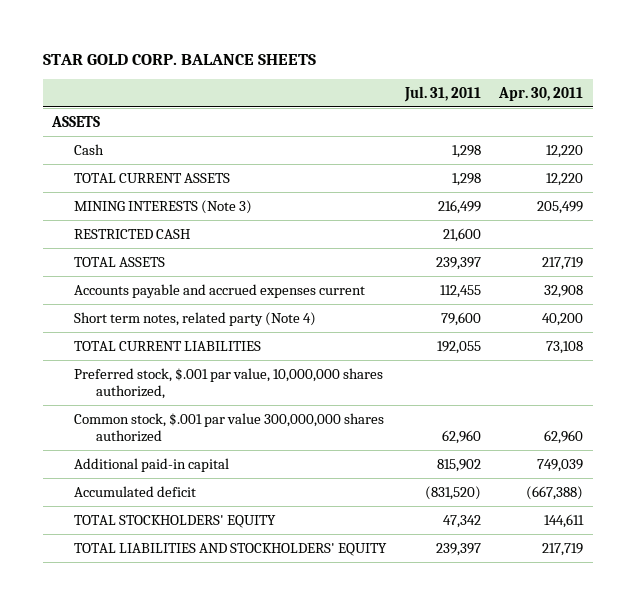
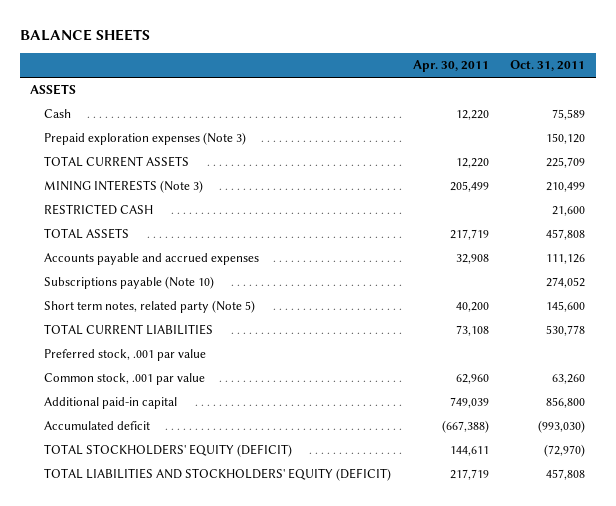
- STAR GOLD CORP. BALANCE SHEETS
+ BALANCE SHEETS
- | Jul. 31, 2011 | Apr. 30, 2011
+ | Apr. 30, 2011 | Oct. 31, 2011
+ Prepaid exploration expenses (Note 3) | | 150,120
- Accounts payable and accrued expenses current | 112,455 | 32,908
- Short term notes, related party (Note 4) | 79,600 | 40,200
+ Accounts payable and accrued expenses | 32,908 | 111,126
+ Subscriptions payable (Note 10) | | 274,052
+ Short term notes, related party (Note 5) | 40,200 | 145,600
- Preferred stock, $.001 par value, 10,000,000 shares authorized,
- Common stock, $.001 par value 300,000,000 shares authorized | 62,960 | 62,960
+ Preferred stock, .001 par value
+ Common stock, .001 par value | 62,960 | 63,260
- TOTAL STOCKHOLDERS' EQUITY | 47,342 | 144,611
- TOTAL LIABILITIES AND STOCKHOLDERS' EQUITY | 239,397 | 217,719
+ TOTAL STOCKHOLDERS' EQUITY (DEFICIT) | 144,611 | (72,970)
+ TOTAL LIABILITIES AND STOCKHOLDERS' EQUITY (DEFICIT) | 217,719 | 457,808

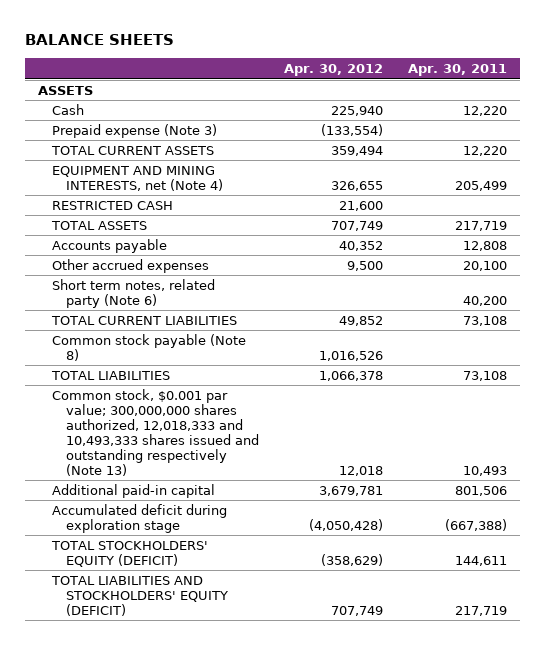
- | Apr. 30, 2011 | Oct. 31, 2011
+ | Apr. 30, 2012 | Apr. 30, 2011
- Prepaid exploration expenses (Note 3) | | 150,120
+ Prepaid expense (Note 3) | (133,554) |
- MINING INTERESTS (Note 3) | 205,499 | 210,499
+ EQUIPMENT AND MINING INTERESTS, net (Note 4) | 326,655 | 205,499
- Accounts payable and accrued expenses | 32,908 | 111,126
- Subscriptions payable (Note 10) | | 274,052
- Short term notes, related party (Note 5) | 40,200 | 145,600
+ Accounts payable | 40,352 | 12,808
+ Other accrued expenses | 9,500 | 20,100
+ Short term notes, related party (Note 6) | | 40,200
- Preferred stock, .001 par value
- Common stock, .001 par value | 62,960 | 63,260
- Additional paid-in capital | 749,039 | 856,800
- Accumulated deficit | (667,388) | (993,030)
+ Common stock payable (Note 8) | 1,016,526 |
+ TOTAL LIABILITIES | 1,066,378 | 73,108
+ Common stock, $0.001 par value; 300,000,000 shares authorized, 12,018,333 and 10,493,333 shares issued and outstanding respectively (Note 13) | 12,018 | 10,493
+ Additional paid-in capital | 3,679,781 | 801,506
+ Accumulated deficit during exploration stage | (4,050,428) | (667,388)

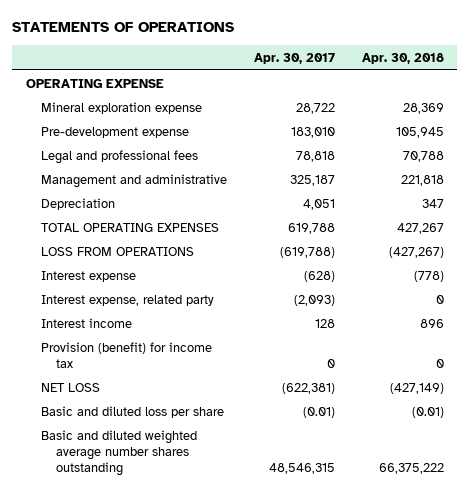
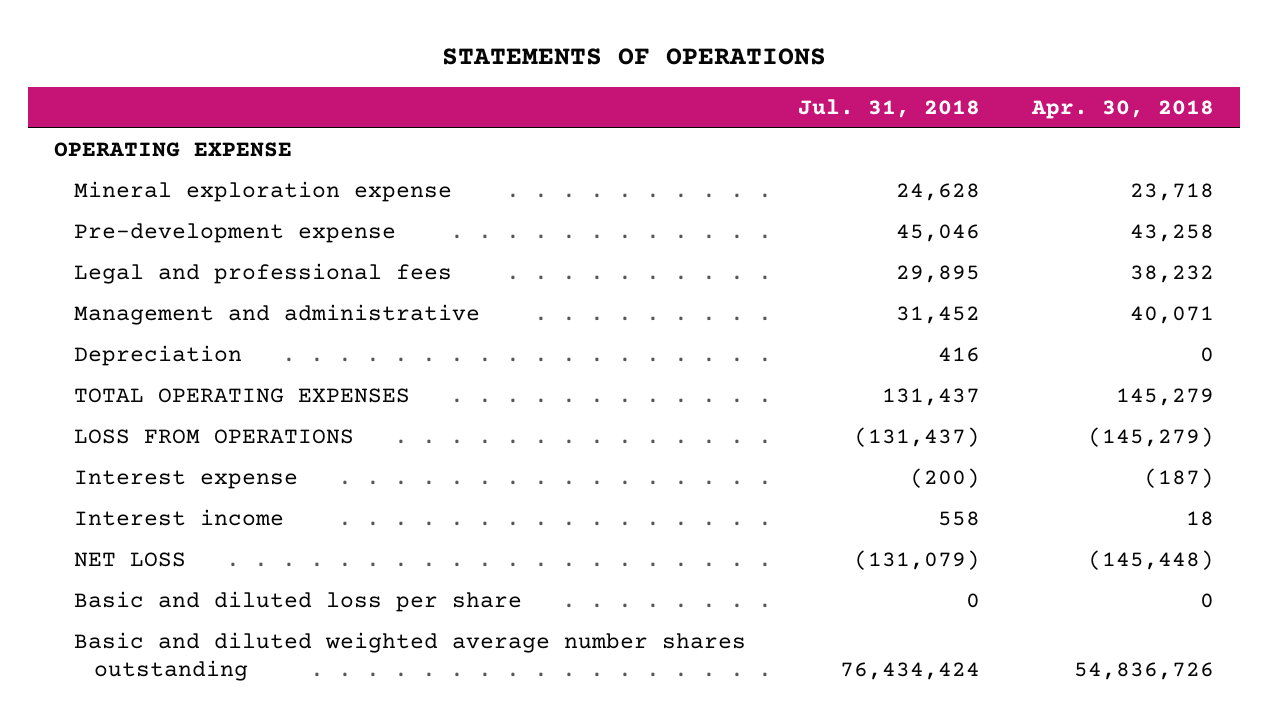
- | Apr. 30, 2017 | Apr. 30, 2018
+ | Jul. 31, 2018 | Apr. 30, 2018
- Mineral exploration expense | 28,722 | 28,369
- Pre-development expense | 183,010 | 105,945
- Legal and professional fees | 78,818 | 70,788
- Management and administrative | 325,187 | 221,818
- Depreciation | 4,051 | 347
- TOTAL OPERATING EXPENSES | 619,788 | 427,267
- LOSS FROM OPERATIONS | (619,788) | (427,267)
- Interest expense | (628) | (778)
- Interest expense, related party | (2,093) | 0
- Interest income | 128 | 896
- Provision (benefit) for income tax | 0 | 0
- NET LOSS | (622,381) | (427,149)
- Basic and diluted loss per share | (0.01) | (0.01)
- Basic and diluted weighted average number shares outstanding | 48,546,315 | 66,375,222
+ Mineral exploration expense | 24,628 | 23,718
+ Pre-development expense | 45,046 | 43,258
+ Legal and professional fees | 29,895 | 38,232
+ Management and administrative | 31,452 | 40,071
+ Depreciation | 416 | 0
+ TOTAL OPERATING EXPENSES | 131,437 | 145,279
+ LOSS FROM OPERATIONS | (131,437) | (145,279)
+ Interest expense | (200) | (187)
+ Interest income | 558 | 18
+ NET LOSS | (131,079) | (145,448)
+ Basic and diluted loss per share | 0 | 0
+ Basic and diluted weighted average number shares outstanding | 76,434,424 | 54,836,726

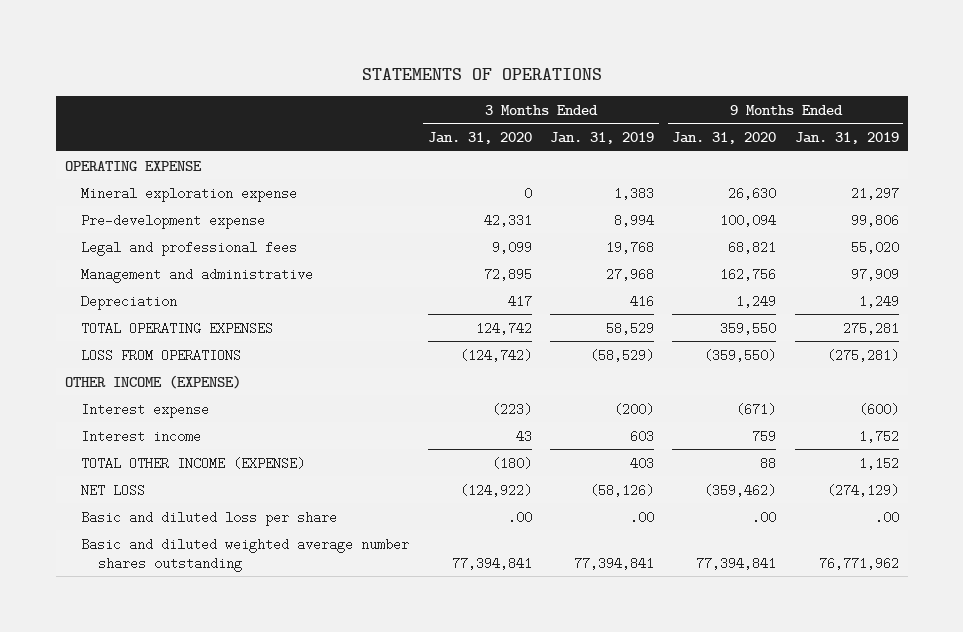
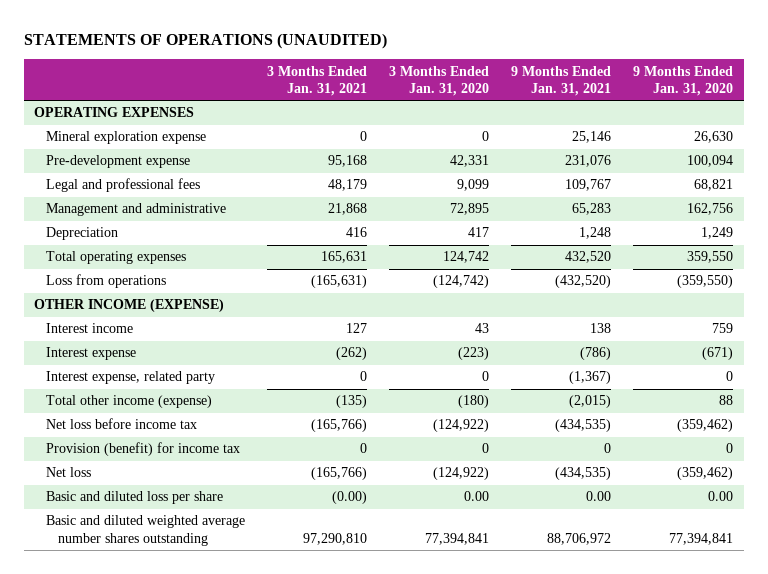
- STATEMENTS OF OPERATIONS
+ STATEMENTS OF OPERATIONS (UNAUDITED)
- | 3 Months Ended Jan. 31, 2020 | 3 Months Ended Jan. 31, 2019 | 9 Months Ended Jan. 31, 2020 | 9 Months Ended Jan. 31, 2019
+ | 3 Months Ended Jan. 31, 2021 | 3 Months Ended Jan. 31, 2020 | 9 Months Ended Jan. 31, 2021 | 9 Months Ended Jan. 31, 2020
- OPERATING EXPENSE
+ OPERATING EXPENSES
- TOTAL OPERATING EXPENSES | 124,742 | 58,529 | 359,550 | 275,281
- LOSS FROM OPERATIONS | (124,742) | (58,529) | (359,550) | (275,281)
+ Total operating expenses | 165,631 | 124,742 | 432,520 | 359,550
+ Loss from operations | (165,631) | (124,742) | (432,520) | (359,550)
- TOTAL OTHER INCOME (EXPENSE) | (180) | 403 | 88 | 1,152
- NET LOSS | (124,922) | (58,126) | (359,462) | (274,129)
- Basic and diluted loss per share | .00 | .00 | .00 | .00
moved down: Interest expense | (262) | (223) | (786) | (671)
+ Interest expense, related party | 0 | 0 | (1,367) | 0
+ Total other income (expense) | (135) | (180) | (2,015) | 88
+ Net loss before income tax | (165,766) | (124,922) | (434,535) | (359,462)
+ Provision (benefit) for income tax | 0 | 0 | 0 | 0
+ Net loss | (165,766) | (124,922) | (434,535) | (359,462)
+ Basic and diluted loss per share | (0.00) | 0.00 | 0.00 | 0.00

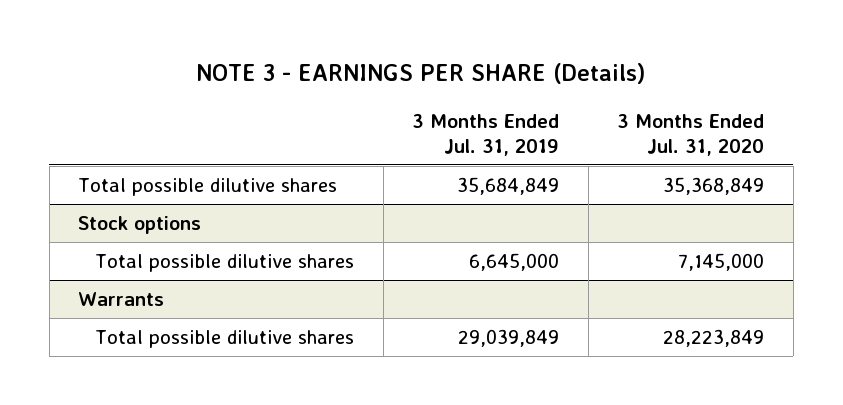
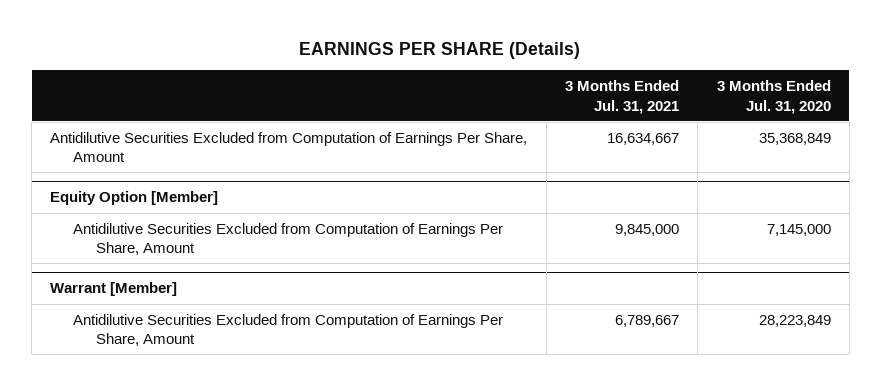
- NOTE 3 - EARNINGS PER SHARE (Details)
+ EARNINGS PER SHARE (Details)
- | 3 Months Ended Jul. 31, 2019 | 3 Months Ended Jul. 31, 2020
+ | 3 Months Ended Jul. 31, 2021 | 3 Months Ended Jul. 31, 2020
- Total possible dilutive shares | 35,684,849 | 35,368,849
- Stock options
- Total possible dilutive shares | 6,645,000 | 7,145,000
- Warrants
- Total possible dilutive shares | 29,039,849 | 28,223,849
+ Antidilutive Securities Excluded from Computation of Earnings Per Share, Amount | 16,634,667 | 35,368,849
+ Equity Option [Member]
+ Antidilutive Securities Excluded from Computation of Earnings Per Share, Amount | 9,845,000 | 7,145,000
+ Warrant [Member]
+ Antidilutive Securities Excluded from Computation of Earnings Per Share, Amount | 6,789,667 | 28,223,849

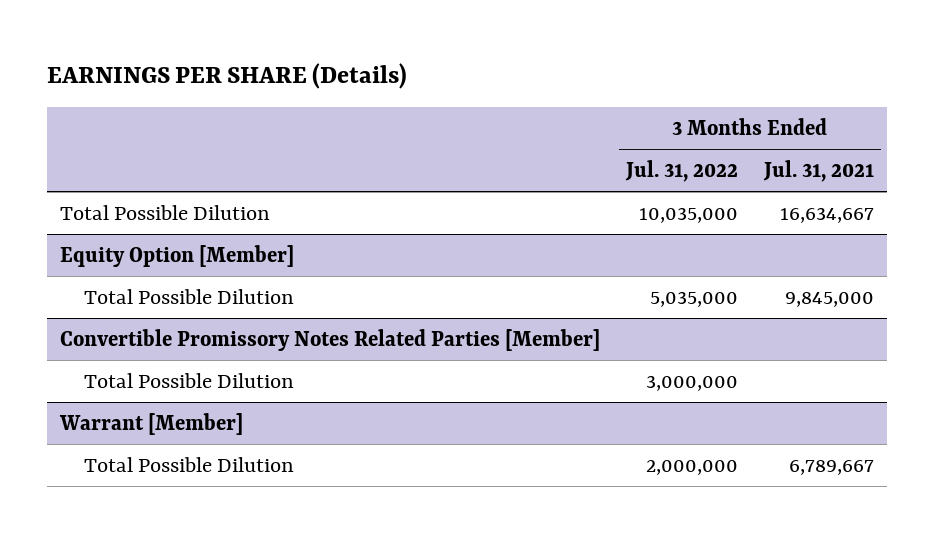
- | 3 Months Ended Jul. 31, 2021 | 3 Months Ended Jul. 31, 2020
+ | 3 Months Ended Jul. 31, 2022 | 3 Months Ended Jul. 31, 2021
- Antidilutive Securities Excluded from Computation of Earnings Per Share, Amount | 16,634,667 | 35,368,849
+ Total Possible Dilution | 10,035,000 | 16,634,667
@ Equity Option [Member]
- Antidilutive Securities Excluded from Computation of Earnings Per Share, Amount | 9,845,000 | 7,145,000
+ Total Possible Dilution | 5,035,000 | 9,845,000
+ Convertible Promissory Notes Related Parties [Member]
+ Total Possible Dilution | 3,000,000 |
@ Warrant [Member]
- Antidilutive Securities Excluded from Computation of Earnings Per Share, Amount | 6,789,667 | 28,223,849
+ Total Possible Dilution | 2,000,000 | 6,789,667

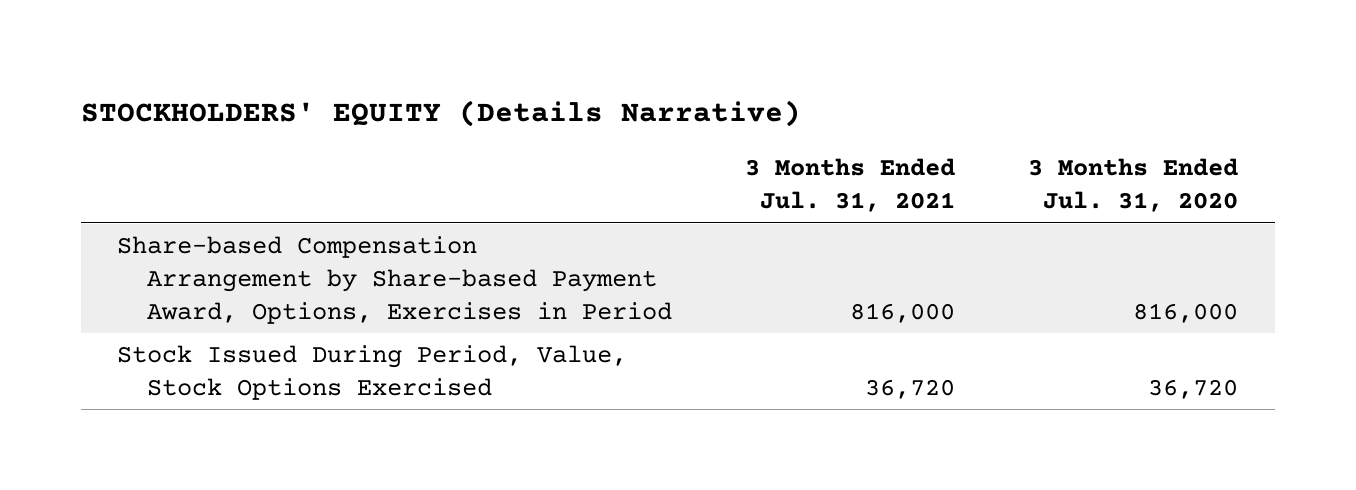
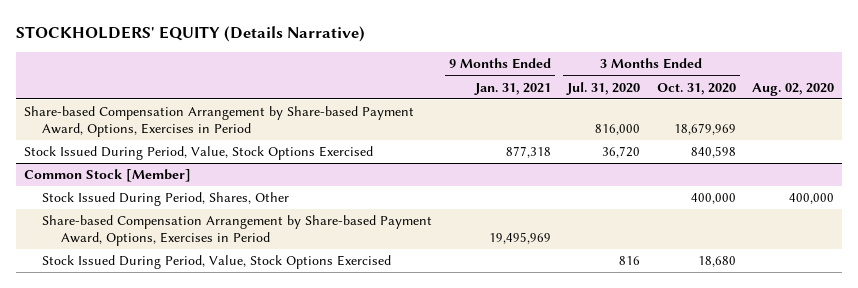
- | 3 Months Ended Jul. 31, 2021 | 3 Months Ended Jul. 31, 2020
+ | 9 Months Ended Jan. 31, 2021 | 3 Months Ended Jul. 31, 2020 | 3 Months Ended Oct. 31, 2020 | Aug. 02, 2020
+ Common Stock [Member]
+ Stock Issued During Period, Shares, Other | | | 400,000 | 400,000
+ Share-based Compensation Arrangement by Share-based Payment Award, Options, Exercises in Period | 19,495,969 | | |
+ Stock Issued During Period, Value, Stock Options Exercised | | 816 | 18,680 |

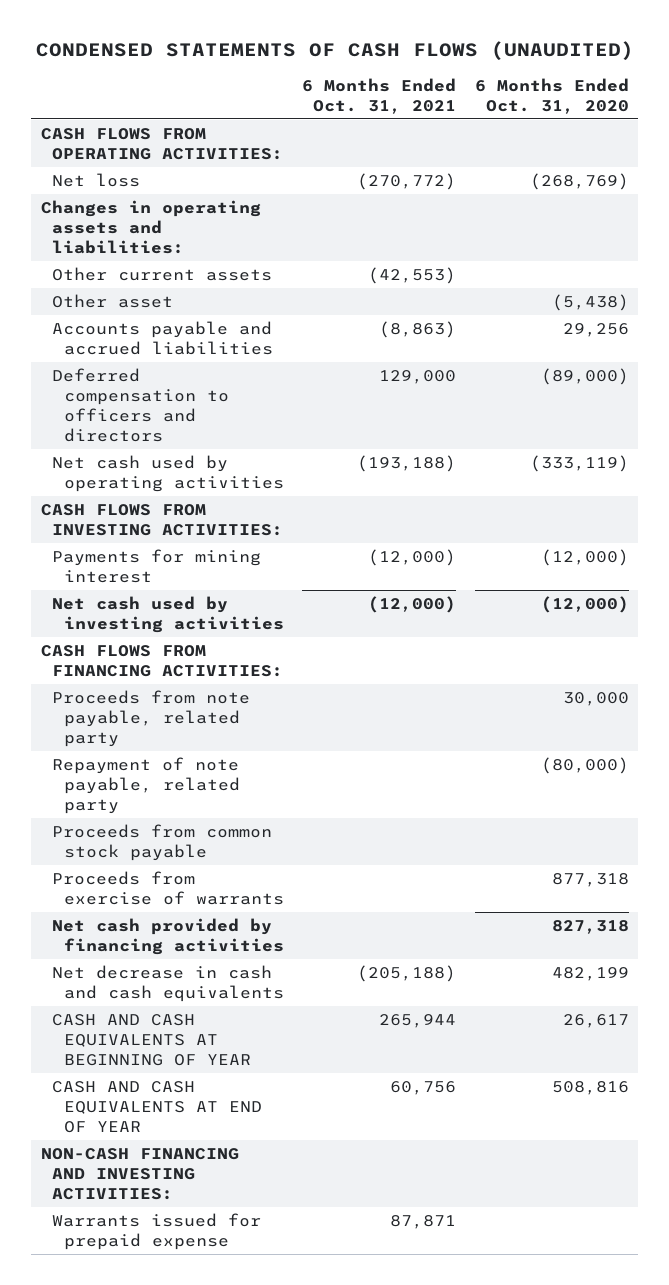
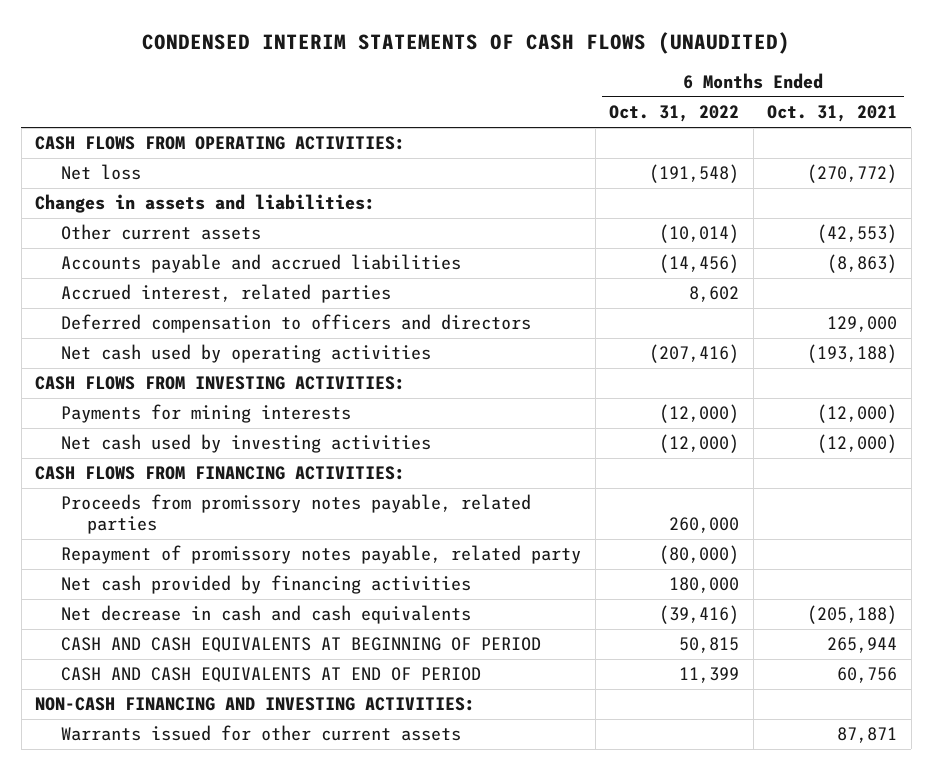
- CONDENSED STATEMENTS OF CASH FLOWS (UNAUDITED)
+ CONDENSED INTERIM STATEMENTS OF CASH FLOWS (UNAUDITED)
- | 6 Months Ended Oct. 31, 2021 | 6 Months Ended Oct. 31, 2020
+ | 6 Months Ended Oct. 31, 2022 | 6 Months Ended Oct. 31, 2021
- Changes in operating assets and liabilities:
+ Changes in assets and liabilities:
- Other asset | | (5,438)
+ Accrued interest, related parties | 8,602 |
- Payments for mining interest | (12,000) | (12,000)
+ Payments for mining interests | (12,000) | (12,000)
- Proceeds from note payable, related party | | 30,000
- Repayment of note payable, related party | | (80,000)
- Proceeds from common stock payable
- Proceeds from exercise of warrants | | 877,318
+ Proceeds from promissory notes payable, related parties | 260,000 |
+ Repayment of promissory notes payable, related party | (80,000) |
- CASH AND CASH EQUIVALENTS AT BEGINNING OF YEAR | 265,944 | 26,617
- CASH AND CASH EQUIVALENTS AT END OF YEAR | 60,756 | 508,816
+ CASH AND CASH EQUIVALENTS AT BEGINNING OF PERIOD | 50,815 | 265,944
+ CASH AND CASH EQUIVALENTS AT END OF PERIOD | 11,399 | 60,756
- Warrants issued for prepaid expense | 87,871 |
+ Warrants issued for other current assets | | 87,871

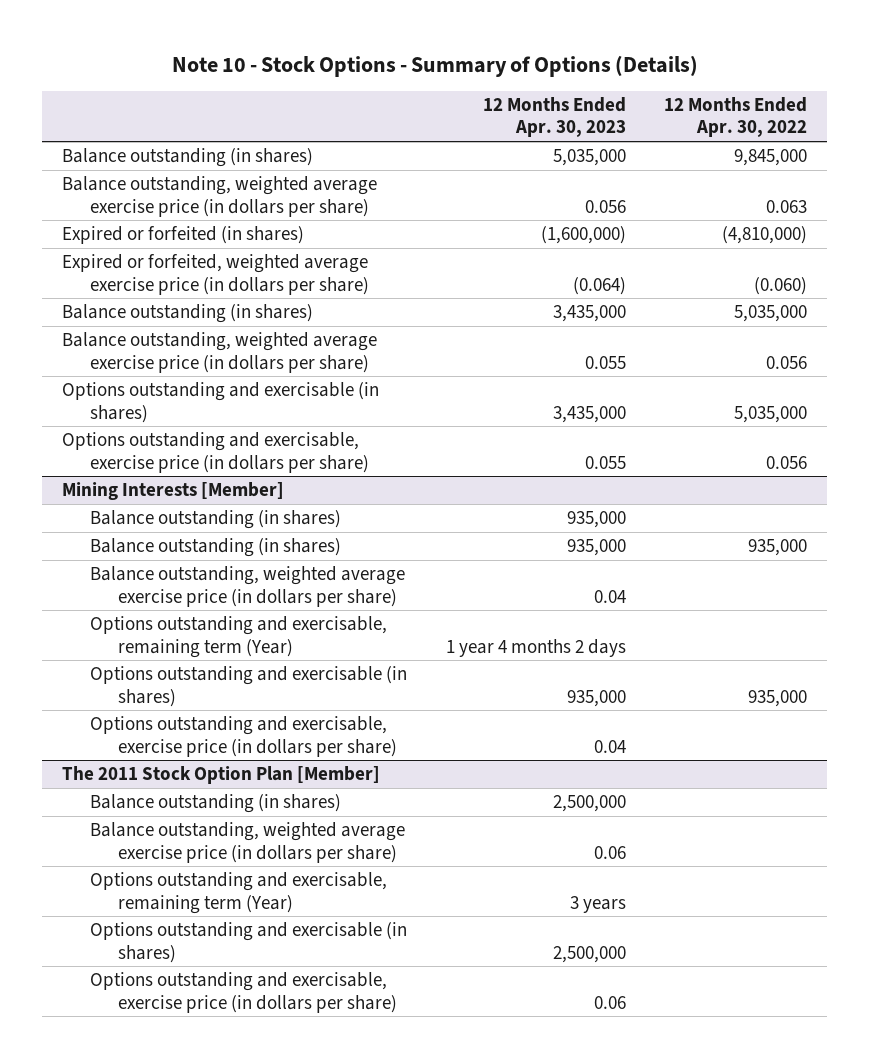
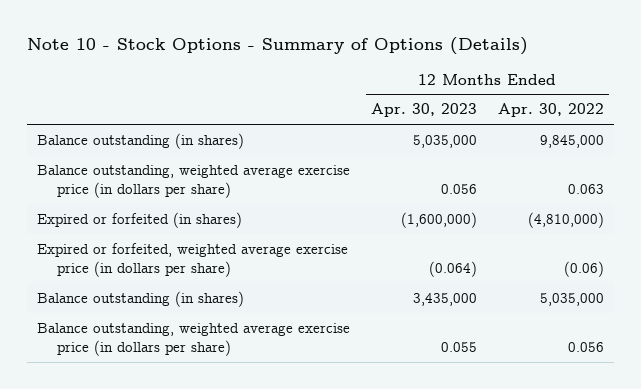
- Expired or forfeited, weighted average exercise price (in dollars per share) | (0.064) | (0.060)
+ Expired or forfeited, weighted average exercise price (in dollars per share) | (0.064) | (0.06)
- Options outstanding and exercisable (in shares) | 3,435,000 | 5,035,000
- Options outstanding and exercisable, exercise price (in dollars per share) | 0.055 | 0.056
- Mining Interests [Member]
- Balance outstanding (in shares) | 935,000 |
- Balance outstanding (in shares) | 935,000 | 935,000
- Balance outstanding, weighted average exercise price (in dollars per share) | 0.04 |
- Options outstanding and exercisable, remaining term (Year) | 1 year 4 months 2 days |
- Options outstanding and exercisable (in shares) | 935,000 | 935,000
- Options outstanding and exercisable, exercise price (in dollars per share) | 0.04 |
- The 2011 Stock Option Plan [Member]
- Balance outstanding (in shares) | 2,500,000 |
- Balance outstanding, weighted average exercise price (in dollars per share) | 0.06 |
- Options outstanding and exercisable, remaining term (Year) | 3 years |
- Options outstanding and exercisable (in shares) | 2,500,000 |
- Options outstanding and exercisable, exercise price (in dollars per share) | 0.06 |

